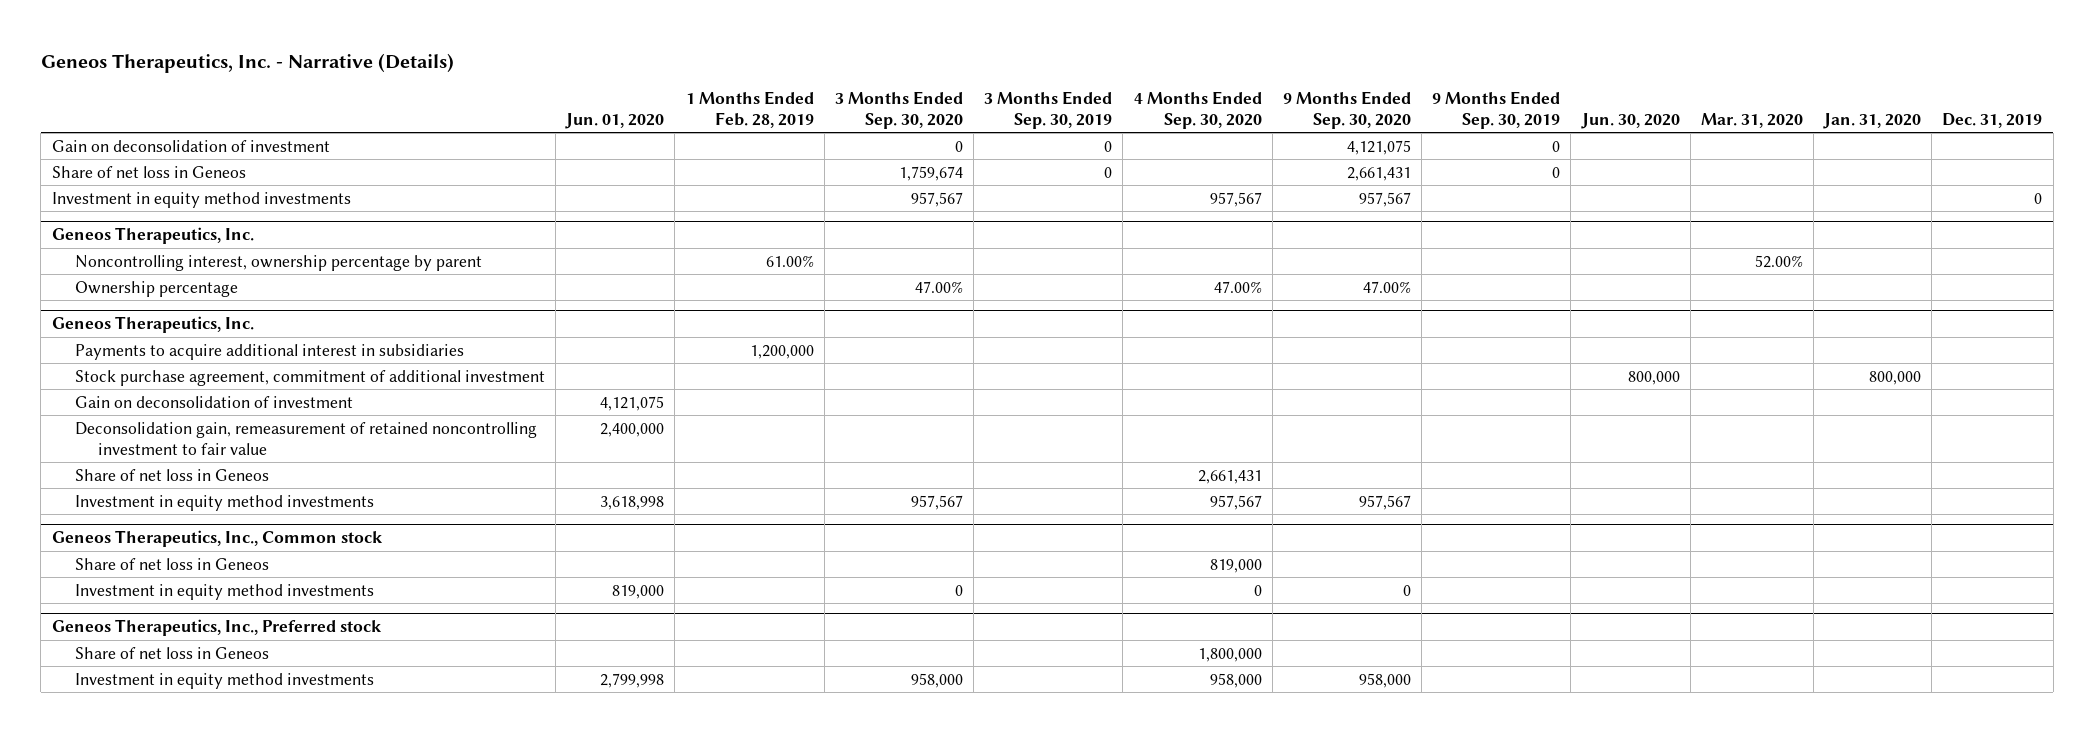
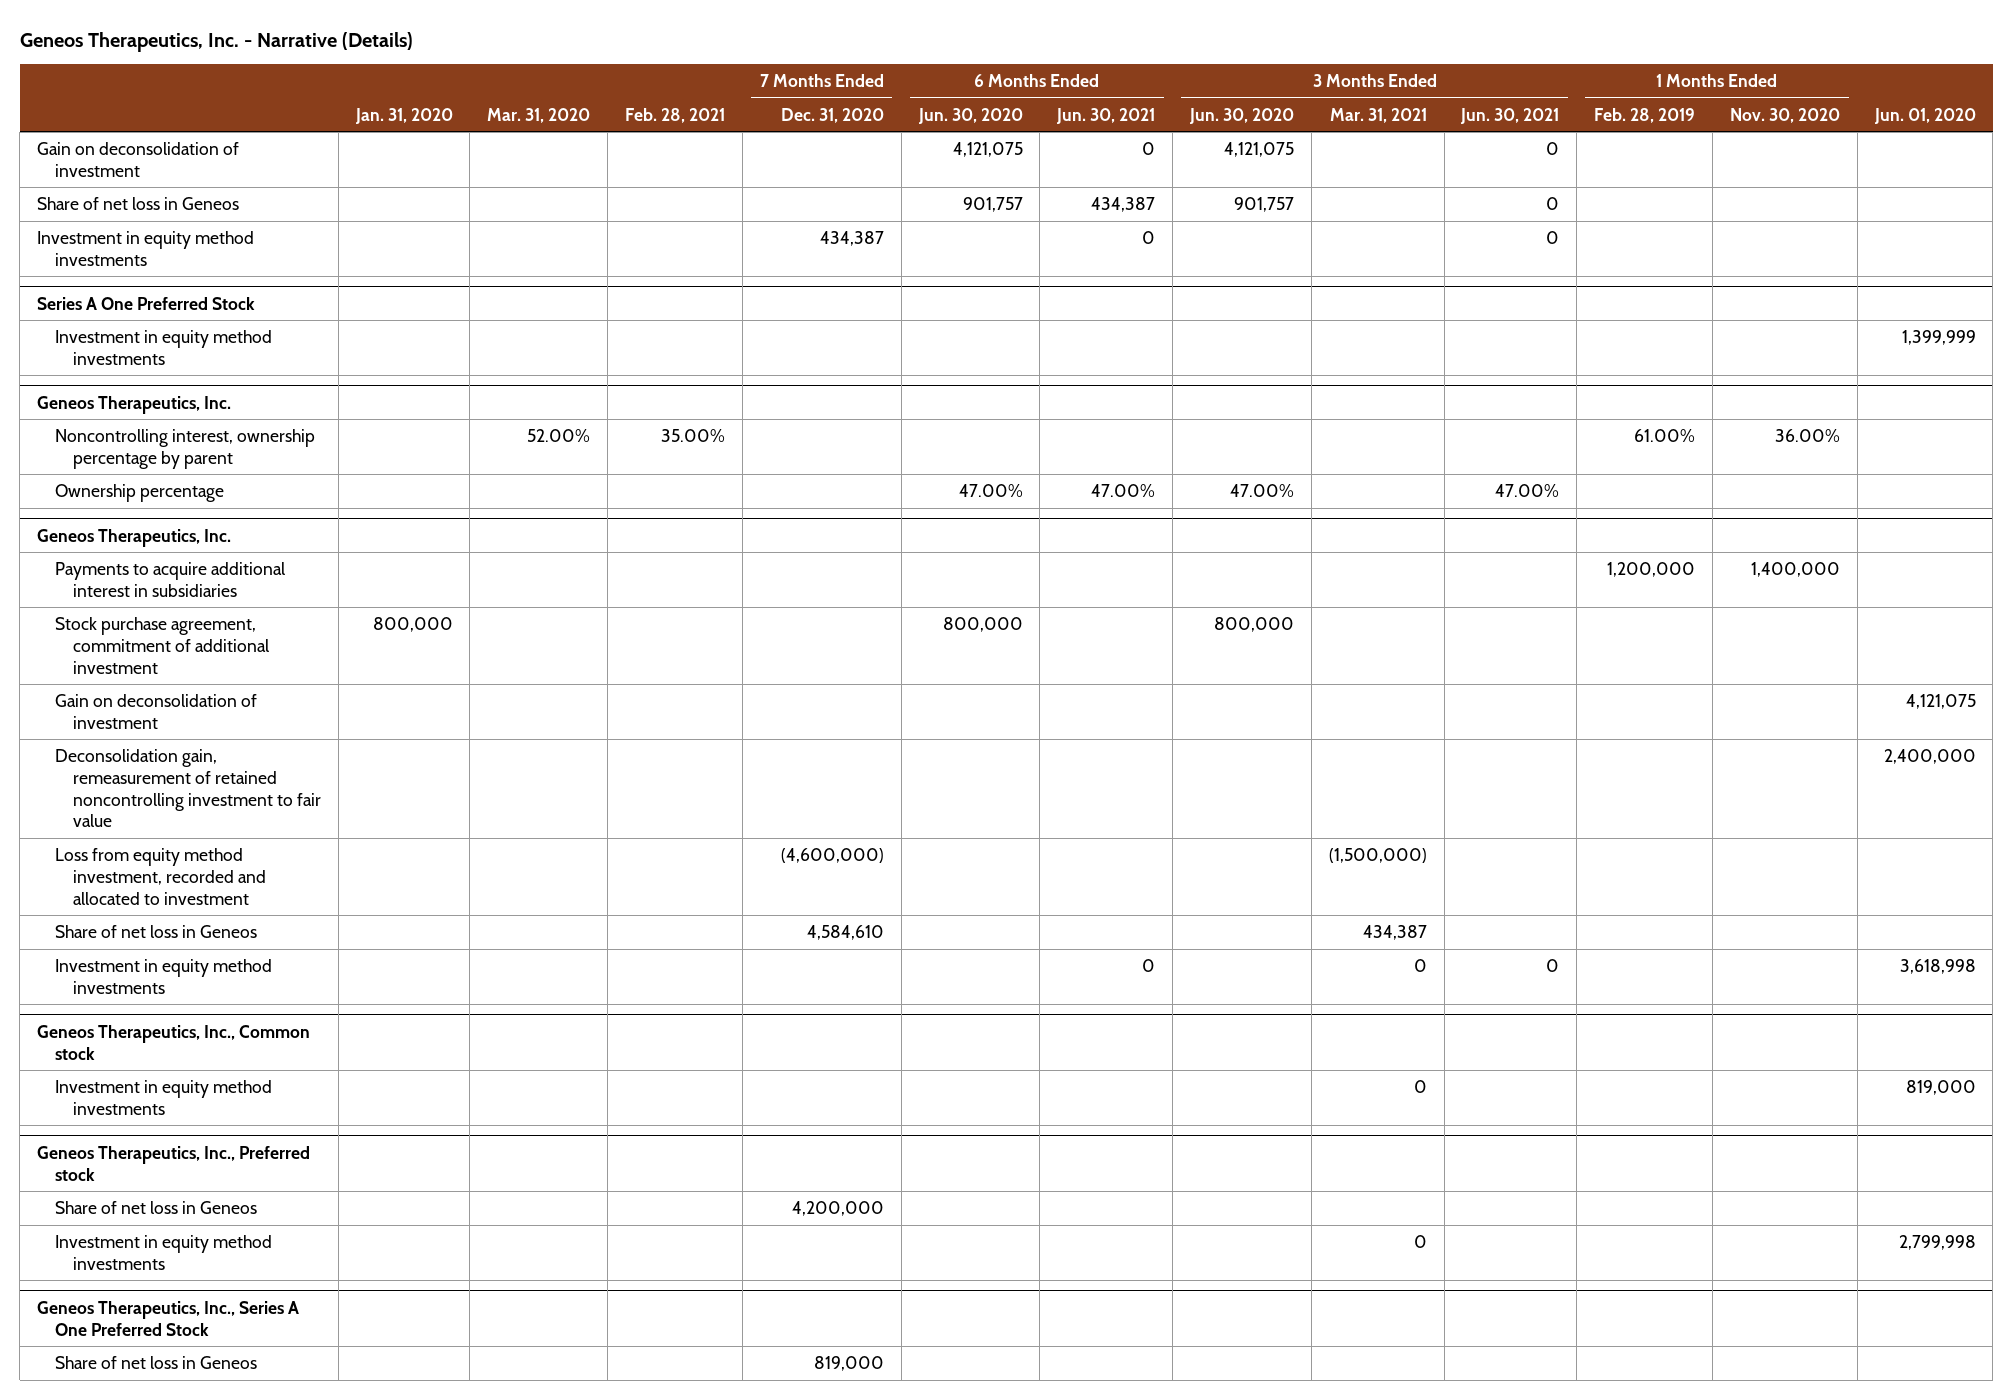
- | Jun. 01, 2020 | 1 Months Ended Feb. 28, 2019 | 3 Months Ended Sep. 30, 2020 | 3 Months Ended Sep. 30, 2019 | 4 Months Ended Sep. 30, 2020 | 9 Months Ended Sep. 30, 2020 | 9 Months Ended Sep. 30, 2019 | Jun. 30, 2020 | Mar. 31, 2020 | Jan. 31, 2020 | Dec. 31, 2019
+ | Jan. 31, 2020 | Mar. 31, 2020 | Feb. 28, 2021 | 7 Months Ended Dec. 31, 2020 | 6 Months Ended Jun. 30, 2020 | 6 Months Ended Jun. 30, 2021 | 3 Months Ended Jun. 30, 2020 | 3 Months Ended Mar. 31, 2021 | 3 Months Ended Jun. 30, 2021 | 1 Months Ended Feb. 28, 2019 | 1 Months Ended Nov. 30, 2020 | Jun. 01, 2020
+ Series A One Preferred Stock
+ Investment in equity method investments | | | | | | | | | | | | 1,399,999
@ Geneos Therapeutics, Inc.
+ Loss from equity method investment, recorded and allocated to investment | | | | (4,600,000) | | | | (1,500,000) | | | |
@ Geneos Therapeutics, Inc., Common stock
- Share of net loss in Geneos | | | | | 819,000 | | | | | |
+ Geneos Therapeutics, Inc., Series A One Preferred Stock
+ Share of net loss in Geneos | | | | 819,000 | | | | | | | |

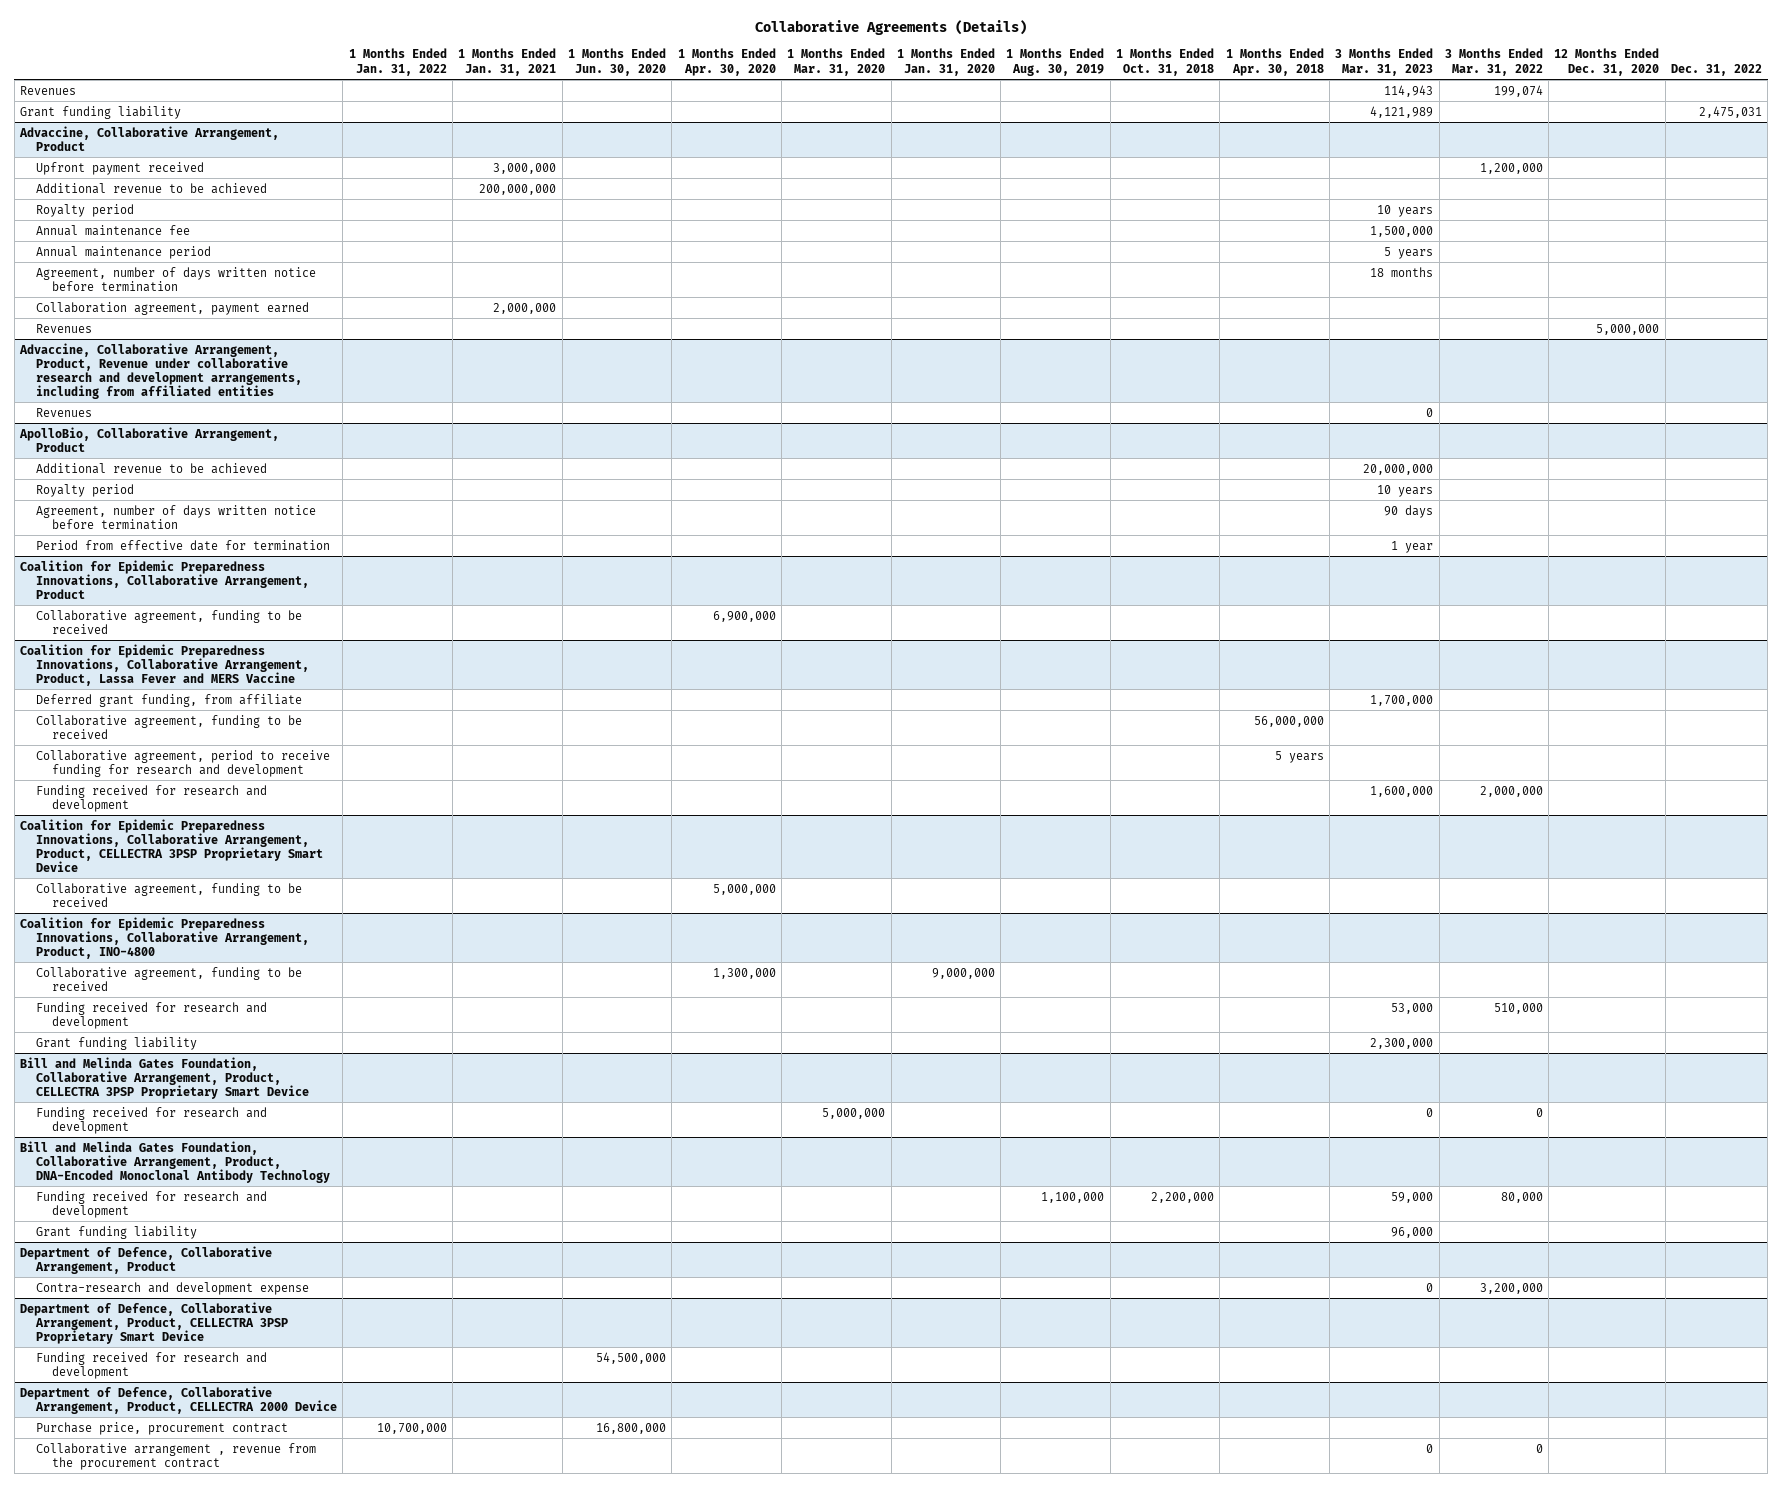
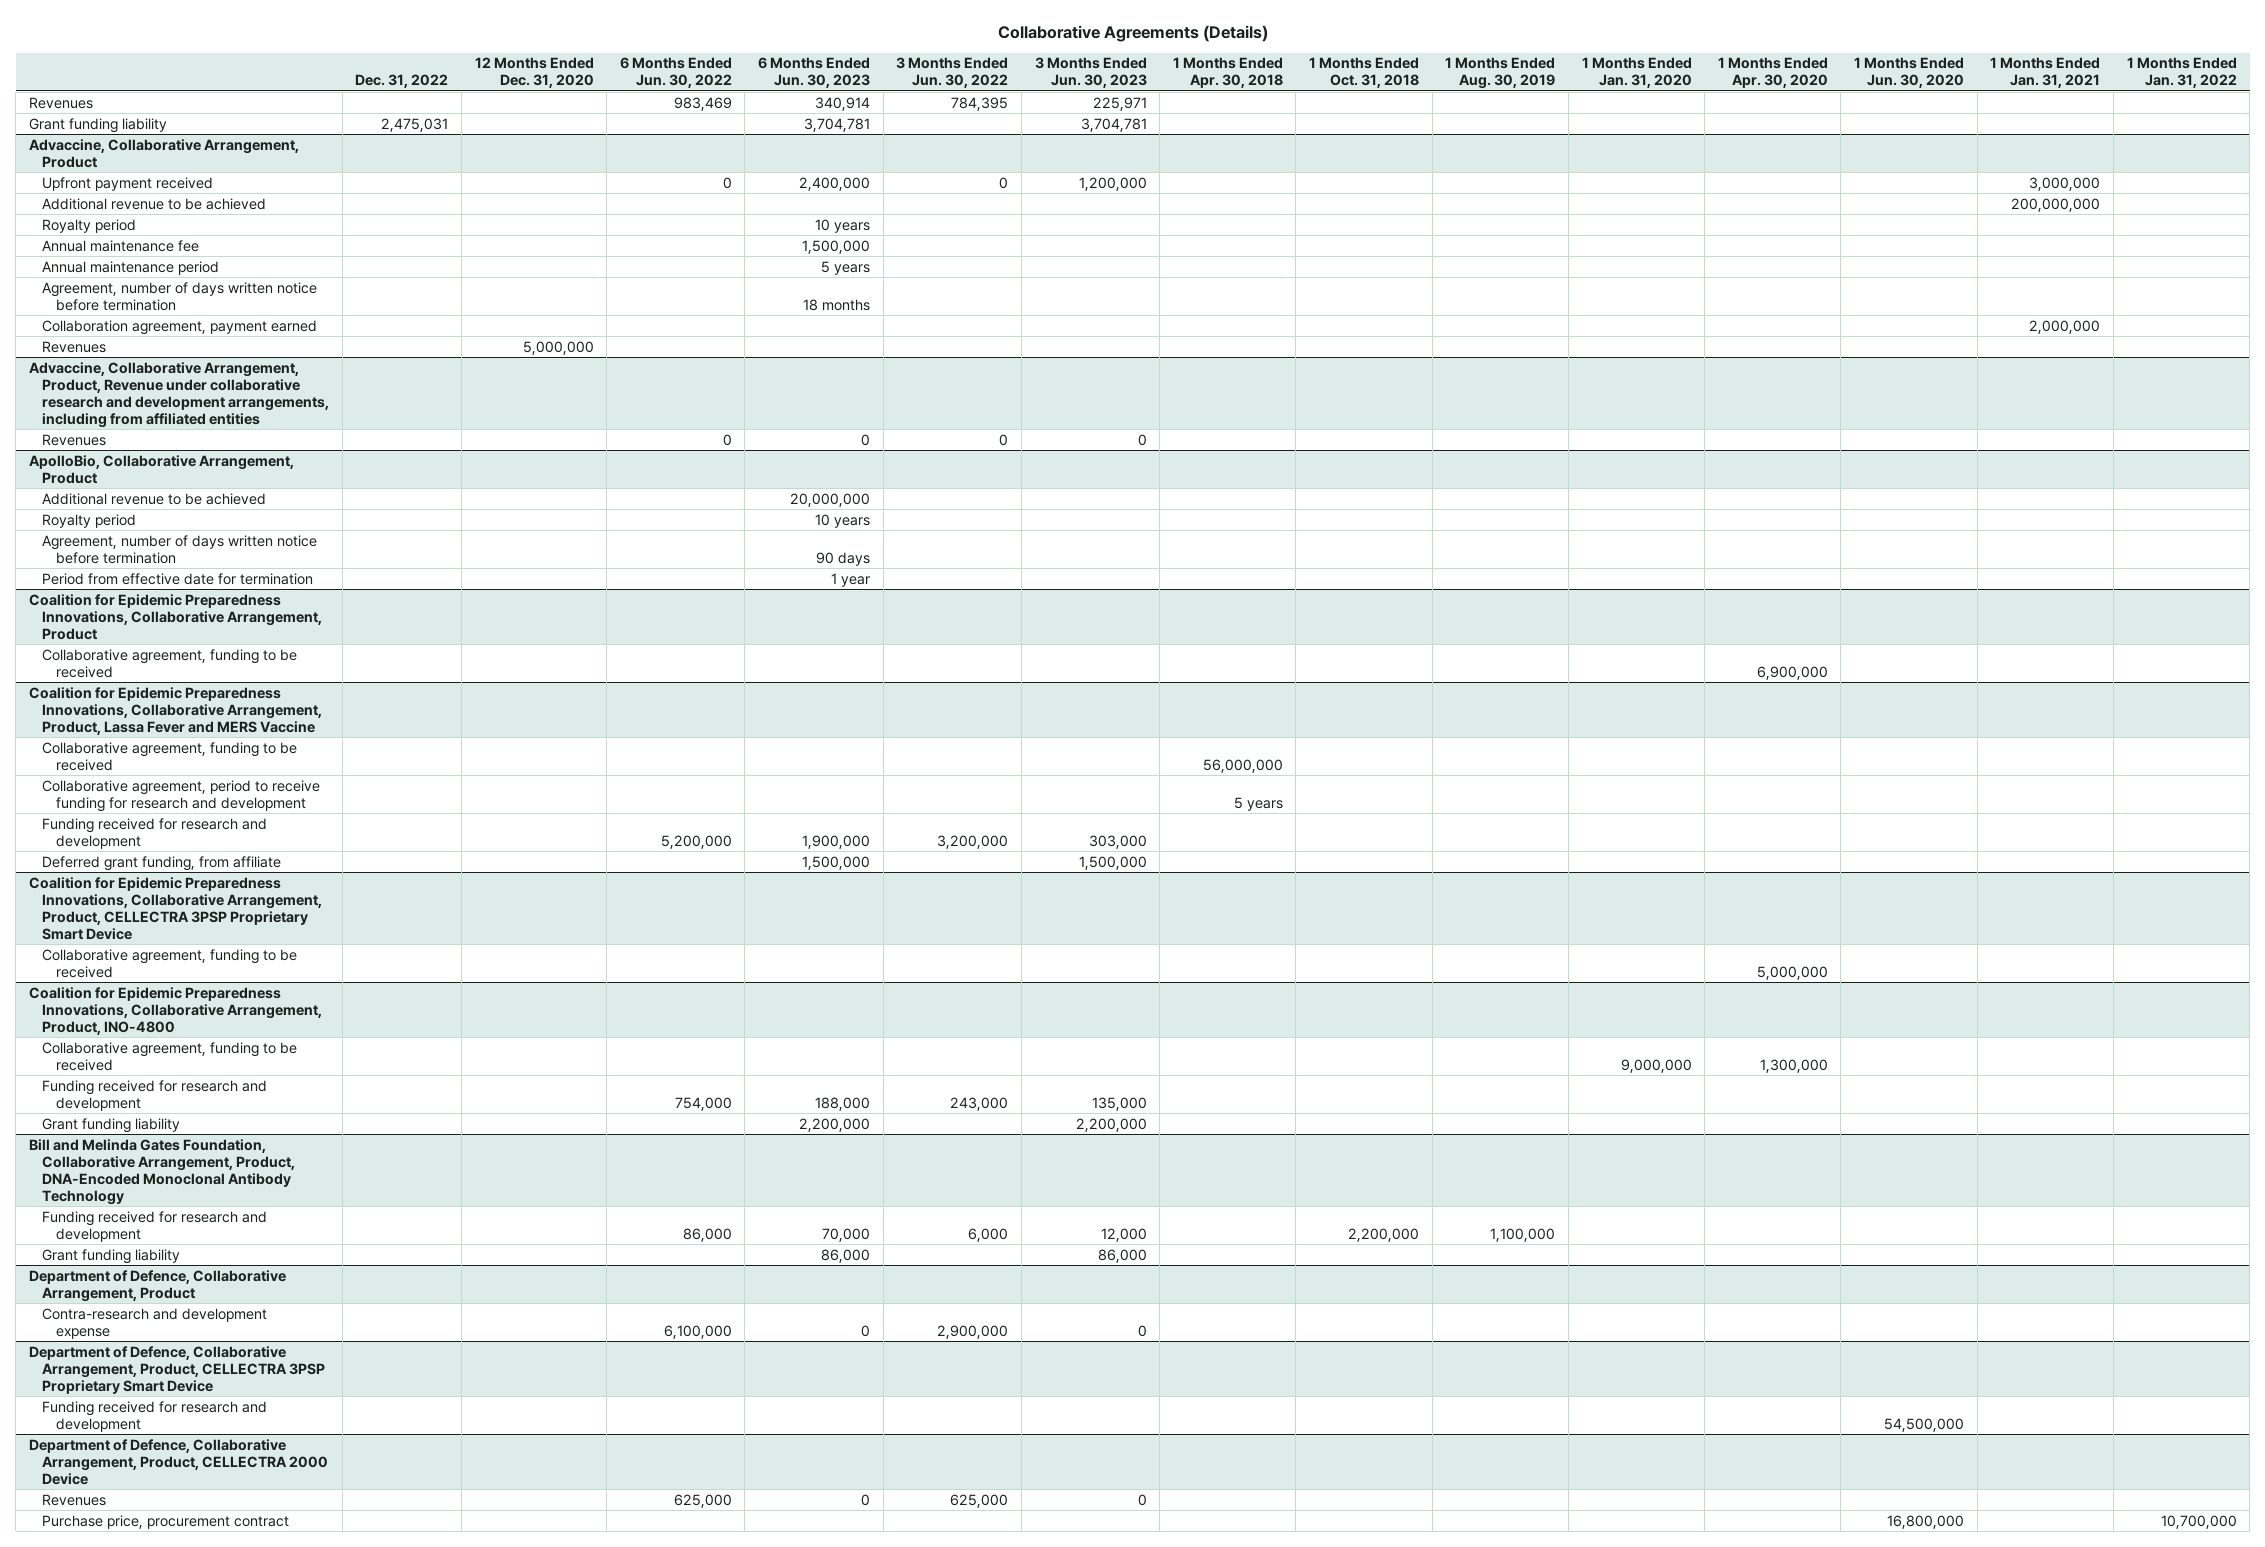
- | 1 Months Ended Jan. 31, 2022 | 1 Months Ended Jan. 31, 2021 | 1 Months Ended Jun. 30, 2020 | 1 Months Ended Apr. 30, 2020 | 1 Months Ended Mar. 31, 2020 | 1 Months Ended Jan. 31, 2020 | 1 Months Ended Aug. 30, 2019 | 1 Months Ended Oct. 31, 2018 | 1 Months Ended Apr. 30, 2018 | 3 Months Ended Mar. 31, 2023 | 3 Months Ended Mar. 31, 2022 | 12 Months Ended Dec. 31, 2020 | Dec. 31, 2022
+ | Dec. 31, 2022 | 12 Months Ended Dec. 31, 2020 | 6 Months Ended Jun. 30, 2022 | 6 Months Ended Jun. 30, 2023 | 3 Months Ended Jun. 30, 2022 | 3 Months Ended Jun. 30, 2023 | 1 Months Ended Apr. 30, 2018 | 1 Months Ended Oct. 31, 2018 | 1 Months Ended Aug. 30, 2019 | 1 Months Ended Jan. 31, 2020 | 1 Months Ended Apr. 30, 2020 | 1 Months Ended Jun. 30, 2020 | 1 Months Ended Jan. 31, 2021 | 1 Months Ended Jan. 31, 2022
@ Coalition for Epidemic Preparedness Innovations, Collaborative Arrangement, Product, Lassa Fever and MERS Vaccine
moved down: Deferred grant funding, from affiliate | | | | 1,500,000 | | 1,500,000 | | | | | | | |
- Bill and Melinda Gates Foundation, Collaborative Arrangement, Product, CELLECTRA 3PSP Proprietary Smart Device
- Funding received for research and development | | | | | 5,000,000 | | | | | 0 | 0 | |
@ Department of Defence, Collaborative Arrangement, Product, CELLECTRA 2000 Device
+ Revenues | | | 625,000 | 0 | 625,000 | 0 | | | | | | | |
- Collaborative arrangement , revenue from the procurement contract | | | | | | | | | | 0 | 0 | |

